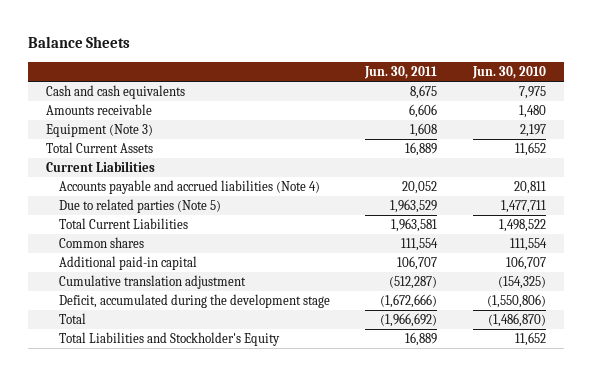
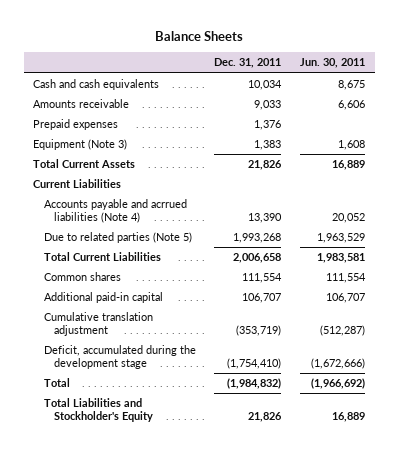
- | Jun. 30, 2011 | Jun. 30, 2010
+ | Dec. 31, 2011 | Jun. 30, 2011
+ Prepaid expenses | 1,376 |
- Accounts payable and accrued liabilities (Note 4) | 20,052 | 20,811
+ Accounts payable and acrrued liabilities (Note 4) | 13,390 | 20,052
- Total Current Liabilities | 1,963,581 | 1,498,522
+ Total Current Liabilities | 2,006,658 | 1,983,581

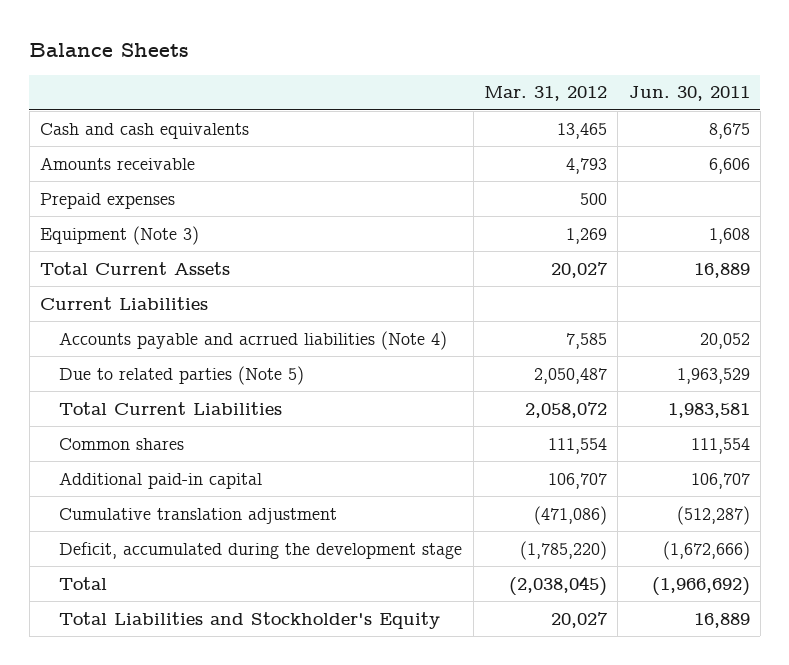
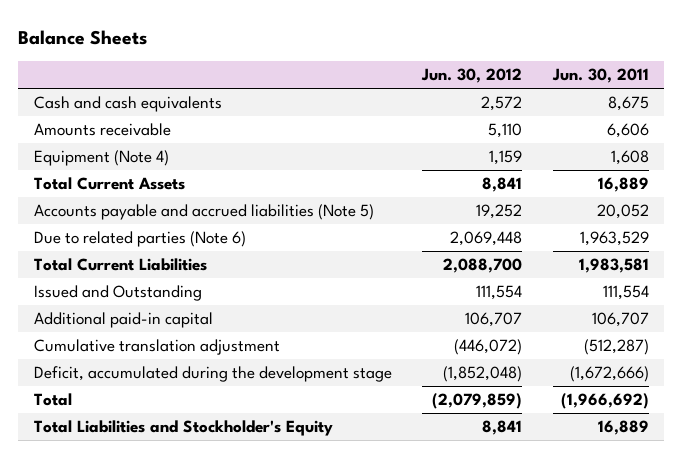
- | Mar. 31, 2012 | Jun. 30, 2011
+ | Jun. 30, 2012 | Jun. 30, 2011
- Prepaid expenses | 500 |
- Equipment (Note 3) | 1,269 | 1,608
+ Equipment (Note 4) | 1,159 | 1,608
- Current Liabilities
- Accounts payable and acrrued liabilities (Note 4) | 7,585 | 20,052
- Due to related parties (Note 5) | 2,050,487 | 1,963,529
+ Accounts payable and accrued liabilities (Note 5) | 19,252 | 20,052
+ Due to related parties (Note 6) | 2,069,448 | 1,963,529
- Common shares | 111,554 | 111,554
+ Issued and Outstanding | 111,554 | 111,554

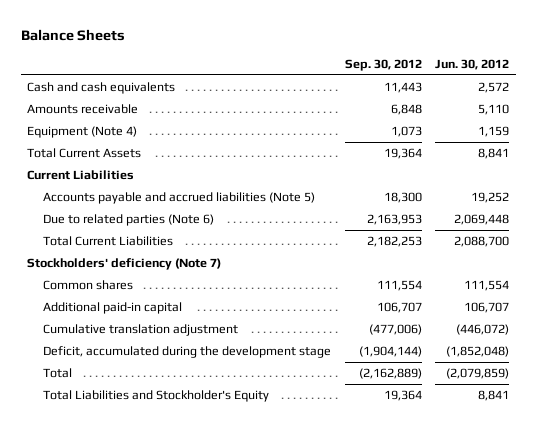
- | Jun. 30, 2012 | Jun. 30, 2011
+ | Sep. 30, 2012 | Jun. 30, 2012
+ Current Liabilities
- Issued and Outstanding | 111,554 | 111,554
+ Stockholders' deficiency (Note 7)
+ Common shares | 111,554 | 111,554

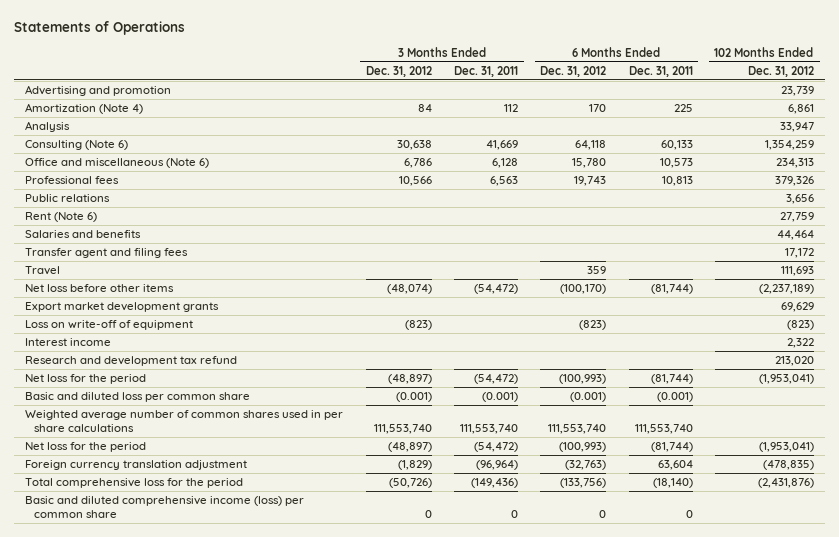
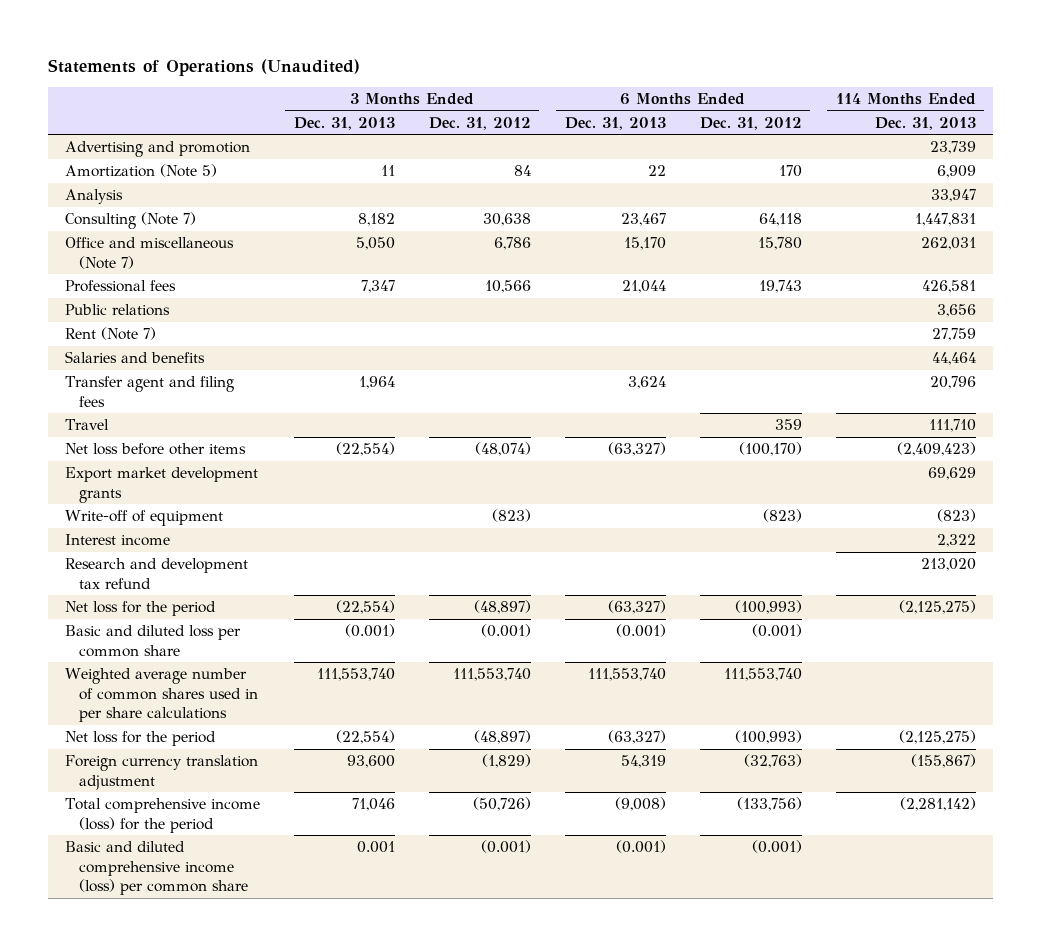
- Statements of Operations
+ Statements of Operations (Unaudited)
- | 3 Months Ended Dec. 31, 2012 | 3 Months Ended Dec. 31, 2011 | 6 Months Ended Dec. 31, 2012 | 6 Months Ended Dec. 31, 2011 | 102 Months Ended Dec. 31, 2012
+ | 3 Months Ended Dec. 31, 2013 | 3 Months Ended Dec. 31, 2012 | 6 Months Ended Dec. 31, 2013 | 6 Months Ended Dec. 31, 2012 | 114 Months Ended Dec. 31, 2013
- Amortization (Note 4) | 84 | 112 | 170 | 225 | 6,861
+ Amortization (Note 5) | 11 | 84 | 22 | 170 | 6,909
- Consulting (Note 6) | 30,638 | 41,669 | 64,118 | 60,133 | 1,354,259
- Office and miscellaneous (Note 6) | 6,786 | 6,128 | 15,780 | 10,573 | 234,313
+ Consulting (Note 7) | 8,182 | 30,638 | 23,467 | 64,118 | 1,447,831
+ Office and miscellaneous (Note 7) | 5,050 | 6,786 | 15,170 | 15,780 | 262,031
- Rent (Note 6) | | | | | 27,759
+ Rent (Note 7) | | | | | 27,759
- Loss on write-off of equipment | (823) | | (823) | | (823)
+ Write-off of equipment | | (823) | | (823) | (823)
- Total comprehensive loss for the period | (50,726) | (149,436) | (133,756) | (18,140) | (2,431,876)
- Basic and diluted comprehensive income (loss) per common share | 0 | 0 | 0 | 0 |
+ Total comprehensive income (loss) for the period | 71,046 | (50,726) | (9,008) | (133,756) | (2,281,142)
+ Basic and diluted comprehensive income (loss) per common share | 0.001 | (0.001) | (0.001) | (0.001) |

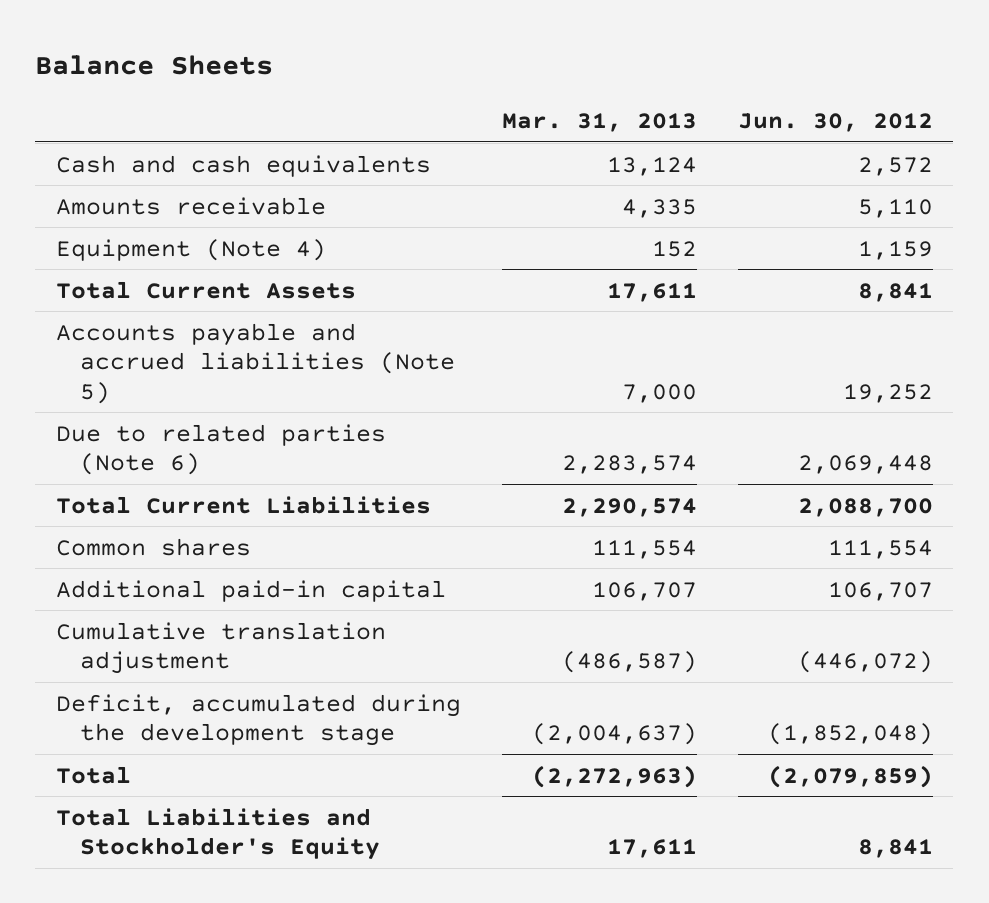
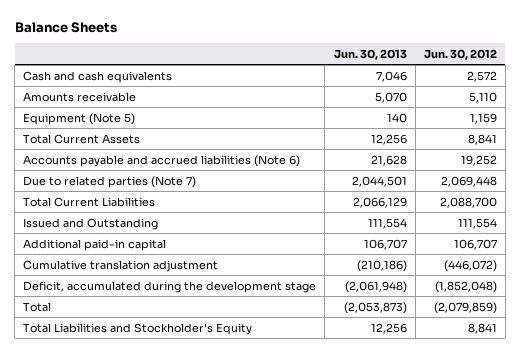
- | Mar. 31, 2013 | Jun. 30, 2012
+ | Jun. 30, 2013 | Jun. 30, 2012
- Equipment (Note 4) | 152 | 1,159
+ Equipment (Note 5) | 140 | 1,159
- Accounts payable and accrued liabilities (Note 5) | 7,000 | 19,252
- Due to related parties (Note 6) | 2,283,574 | 2,069,448
+ Accounts payable and accrued liabilities (Note 6) | 21,628 | 19,252
+ Due to related parties (Note 7) | 2,044,501 | 2,069,448
- Common shares | 111,554 | 111,554
+ Issued and Outstanding | 111,554 | 111,554

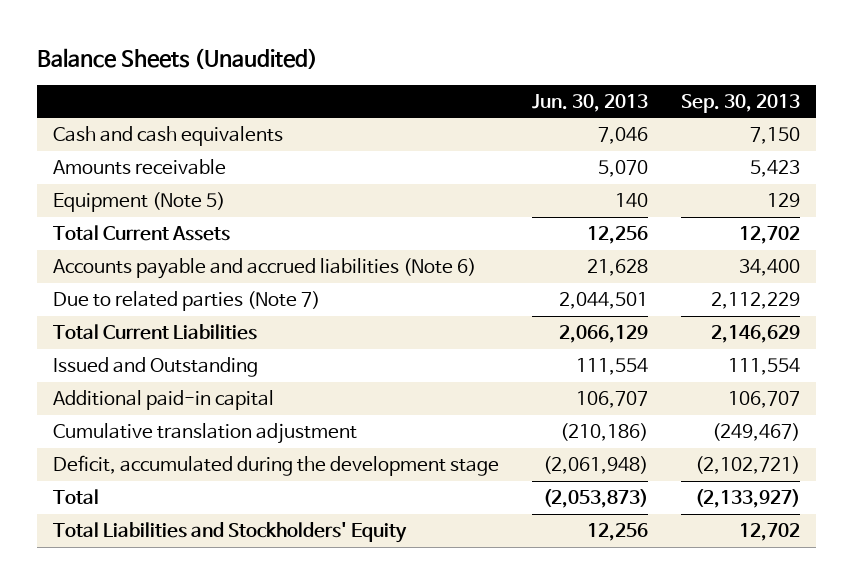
- Balance Sheets
+ Balance Sheets (Unaudited)
- | Jun. 30, 2013 | Jun. 30, 2012
+ | Jun. 30, 2013 | Sep. 30, 2013
- Total Liabilities and Stockholder's Equity | 12,256 | 8,841
+ Total Liabilities and Stockholders' Equity | 12,256 | 12,702

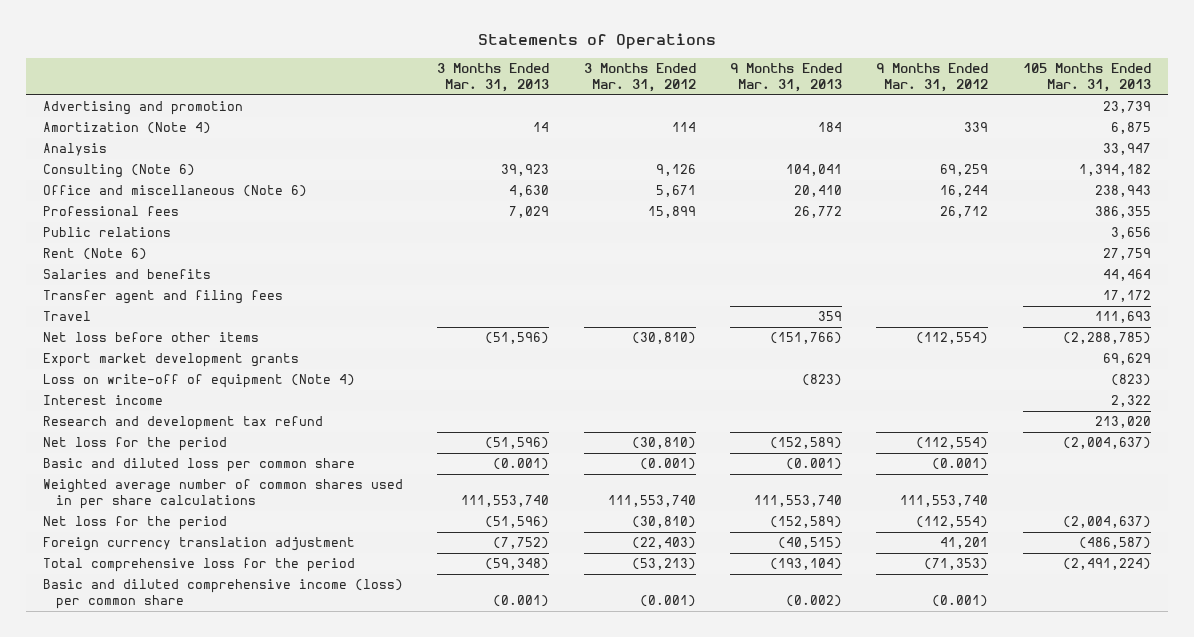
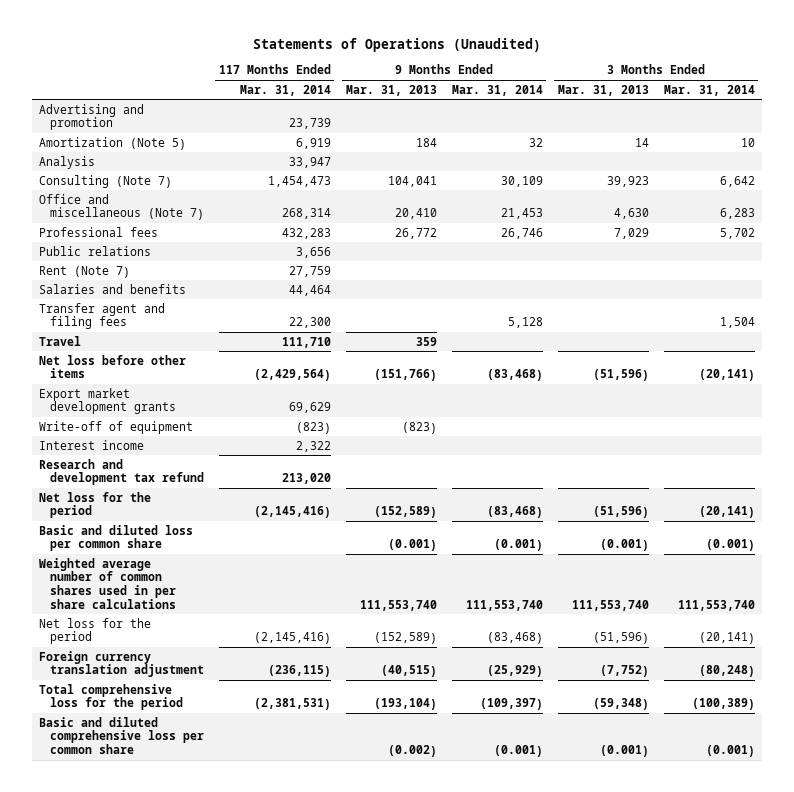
- Statements of Operations
+ Statements of Operations (Unaudited)
- | 3 Months Ended Mar. 31, 2013 | 3 Months Ended Mar. 31, 2012 | 9 Months Ended Mar. 31, 2013 | 9 Months Ended Mar. 31, 2012 | 105 Months Ended Mar. 31, 2013
+ | 117 Months Ended Mar. 31, 2014 | 9 Months Ended Mar. 31, 2013 | 9 Months Ended Mar. 31, 2014 | 3 Months Ended Mar. 31, 2013 | 3 Months Ended Mar. 31, 2014
- Amortization (Note 4) | 14 | 114 | 184 | 339 | 6,875
+ Amortization (Note 5) | 6,919 | 184 | 32 | 14 | 10
- Consulting (Note 6) | 39,923 | 9,126 | 104,041 | 69,259 | 1,394,182
- Office and miscellaneous (Note 6) | 4,630 | 5,671 | 20,410 | 16,244 | 238,943
+ Consulting (Note 7) | 1,454,473 | 104,041 | 30,109 | 39,923 | 6,642
+ Office and miscellaneous (Note 7) | 268,314 | 20,410 | 21,453 | 4,630 | 6,283
- Rent (Note 6) | | | | | 27,759
+ Rent (Note 7) | 27,759 | | | |
- Loss on write-off of equipment (Note 4) | | | (823) | | (823)
+ Write-off of equipment | (823) | (823) | | |
- Basic and diluted comprehensive income (loss) per common share | (0.001) | (0.001) | (0.002) | (0.001) |
+ Basic and diluted comprehensive loss per common share | | (0.002) | (0.001) | (0.001) | (0.001)

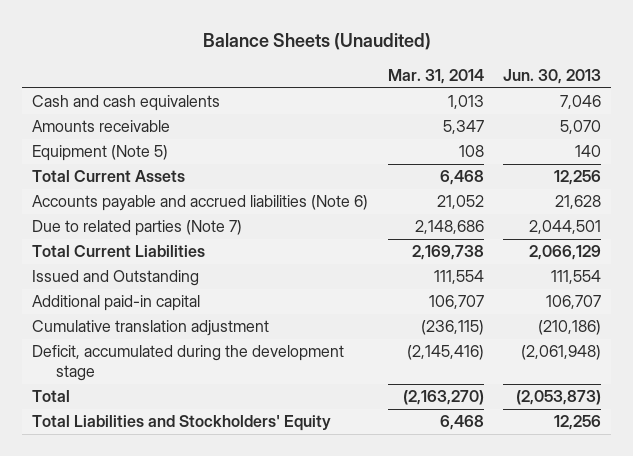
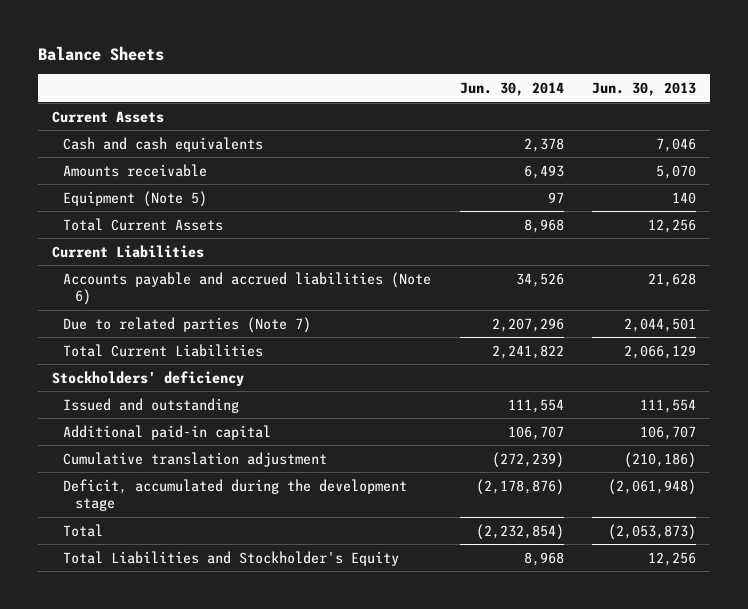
- Balance Sheets (Unaudited)
+ Balance Sheets
- | Mar. 31, 2014 | Jun. 30, 2013
+ | Jun. 30, 2014 | Jun. 30, 2013
+ Current Assets
+ Current Liabilities
- Issued and Outstanding | 111,554 | 111,554
+ Stockholders' deficiency
+ Issued and outstanding | 111,554 | 111,554
- Total Liabilities and Stockholders' Equity | 6,468 | 12,256
+ Total Liabilities and Stockholder's Equity | 8,968 | 12,256

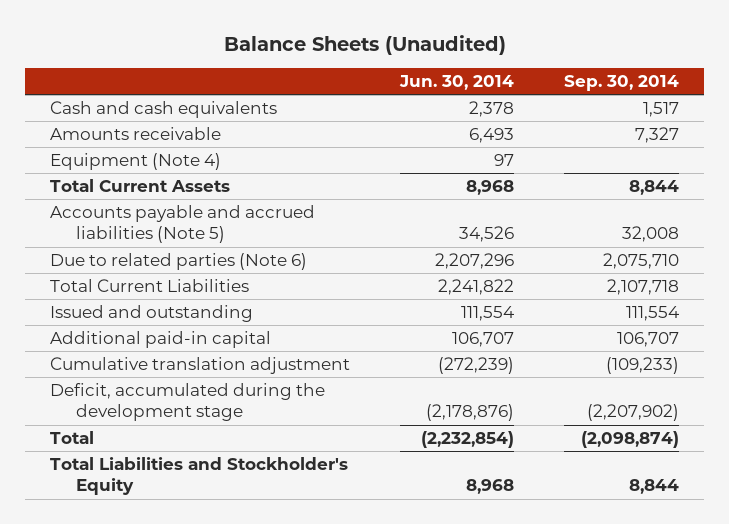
- Balance Sheets
+ Balance Sheets (Unaudited)
- | Jun. 30, 2014 | Jun. 30, 2013
+ | Jun. 30, 2014 | Sep. 30, 2014
- Current Assets
- Equipment (Note 5) | 97 | 140
+ Equipment (Note 4) | 97 |
- Current Liabilities
- Accounts payable and accrued liabilities (Note 6) | 34,526 | 21,628
- Due to related parties (Note 7) | 2,207,296 | 2,044,501
+ Accounts payable and accrued liabilities (Note 5) | 34,526 | 32,008
+ Due to related parties (Note 6) | 2,207,296 | 2,075,710
- Stockholders' deficiency

